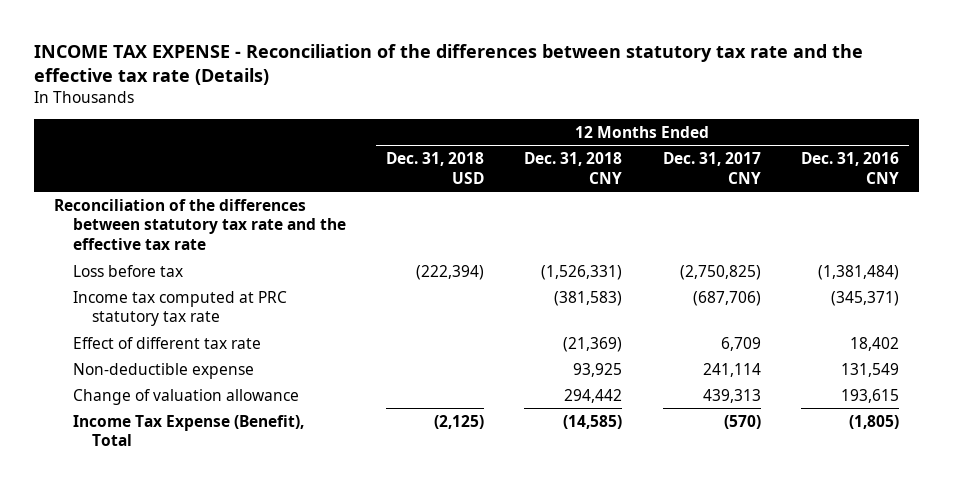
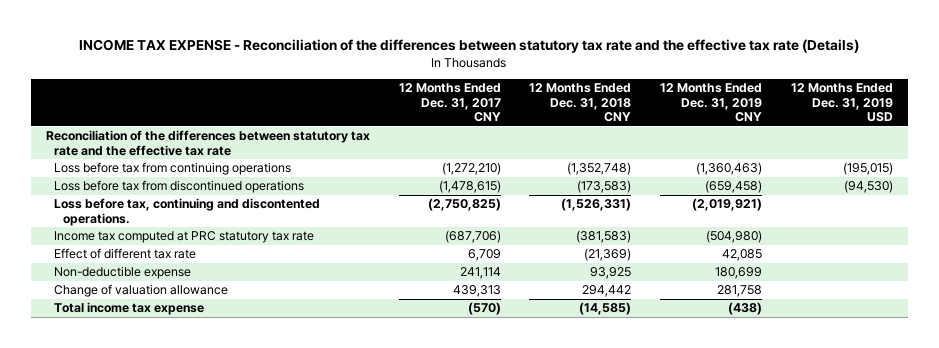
- | 12 Months Ended Dec. 31, 2018 USD | 12 Months Ended Dec. 31, 2018 CNY | 12 Months Ended Dec. 31, 2017 CNY | 12 Months Ended Dec. 31, 2016 CNY
+ | 12 Months Ended Dec. 31, 2017 CNY | 12 Months Ended Dec. 31, 2018 CNY | 12 Months Ended Dec. 31, 2019 CNY | 12 Months Ended Dec. 31, 2019 USD
- Loss before tax | (222,394) | (1,526,331) | (2,750,825) | (1,381,484)
+ Loss before tax from continuing operations | (1,272,210) | (1,352,748) | (1,360,463) | (195,015)
+ Loss before tax from discontinued operations | (1,478,615) | (173,583) | (659,458) | (94,530)
+ Loss before tax, continuing and discontented operations. | (2,750,825) | (1,526,331) | (2,019,921) |
- Income Tax Expense (Benefit), Total | (2,125) | (14,585) | (570) | (1,805)
+ Total income tax expense | (570) | (14,585) | (438) |

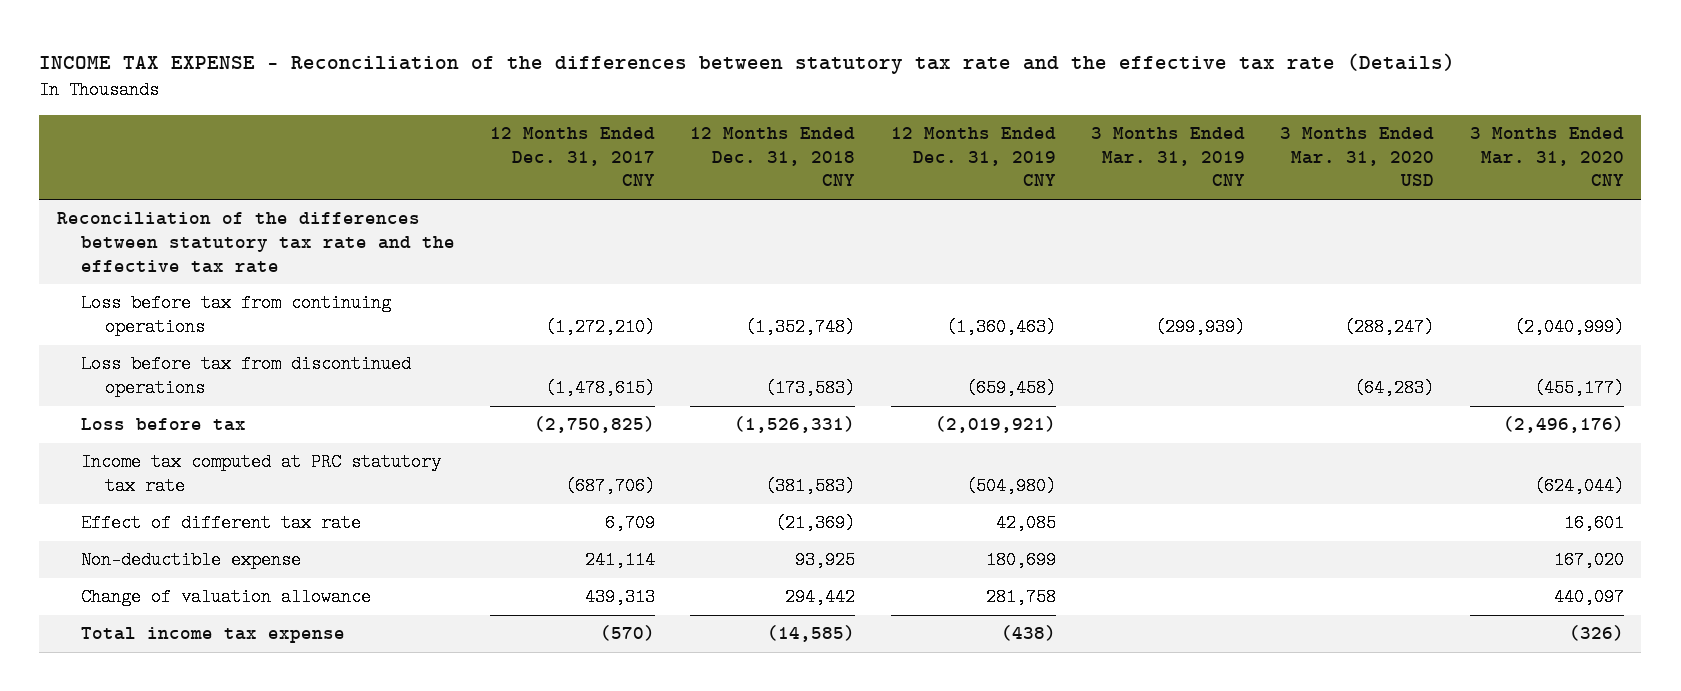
- | 12 Months Ended Dec. 31, 2017 CNY | 12 Months Ended Dec. 31, 2018 CNY | 12 Months Ended Dec. 31, 2019 CNY | 12 Months Ended Dec. 31, 2019 USD
+ | 12 Months Ended Dec. 31, 2017 CNY | 12 Months Ended Dec. 31, 2018 CNY | 12 Months Ended Dec. 31, 2019 CNY | 3 Months Ended Mar. 31, 2019 CNY | 3 Months Ended Mar. 31, 2020 USD | 3 Months Ended Mar. 31, 2020 CNY
- Loss before tax, continuing and discontented operations. | (2,750,825) | (1,526,331) | (2,019,921) |
+ Loss before tax | (2,750,825) | (1,526,331) | (2,019,921) | | | (2,496,176)

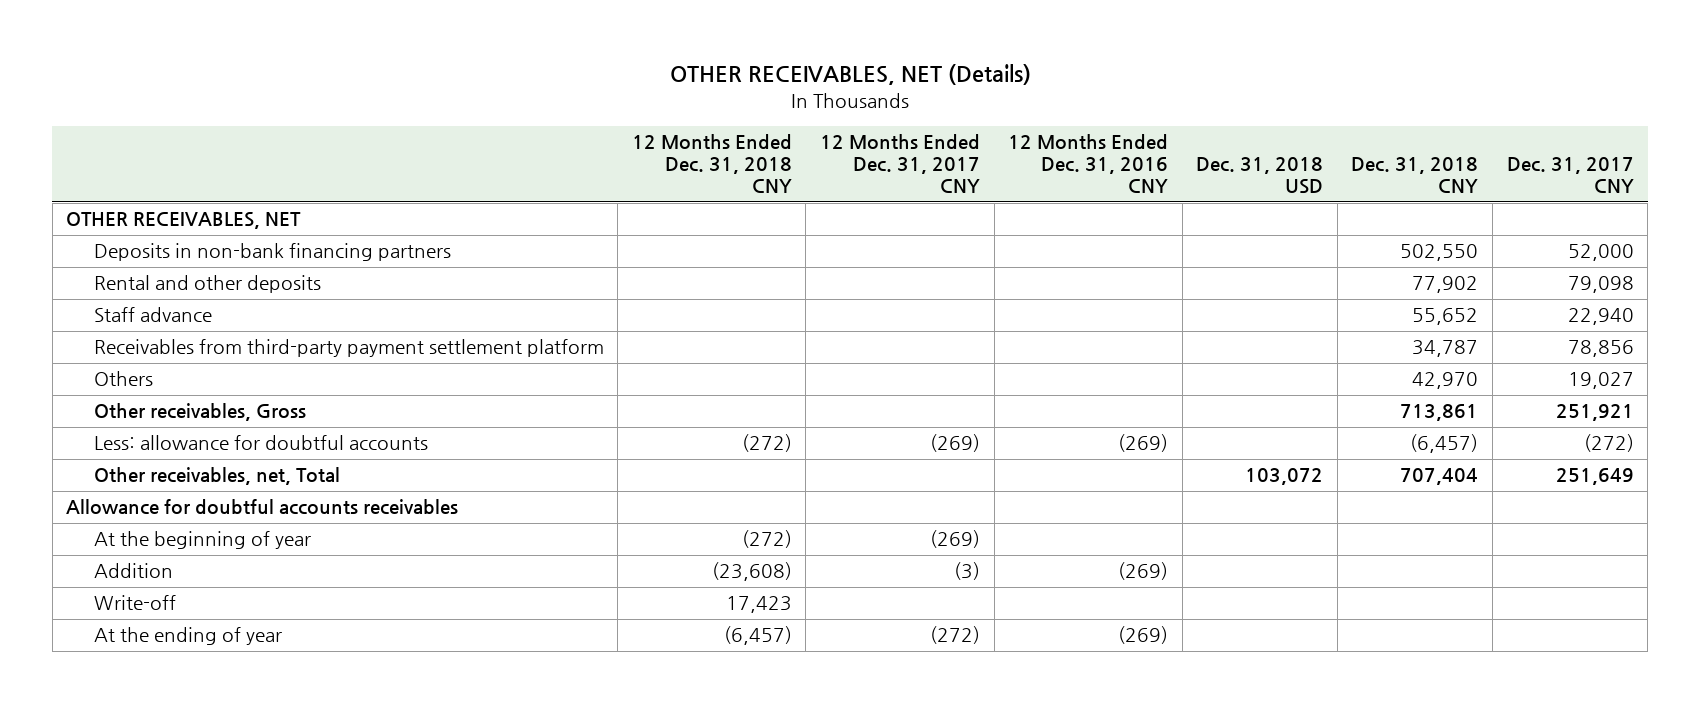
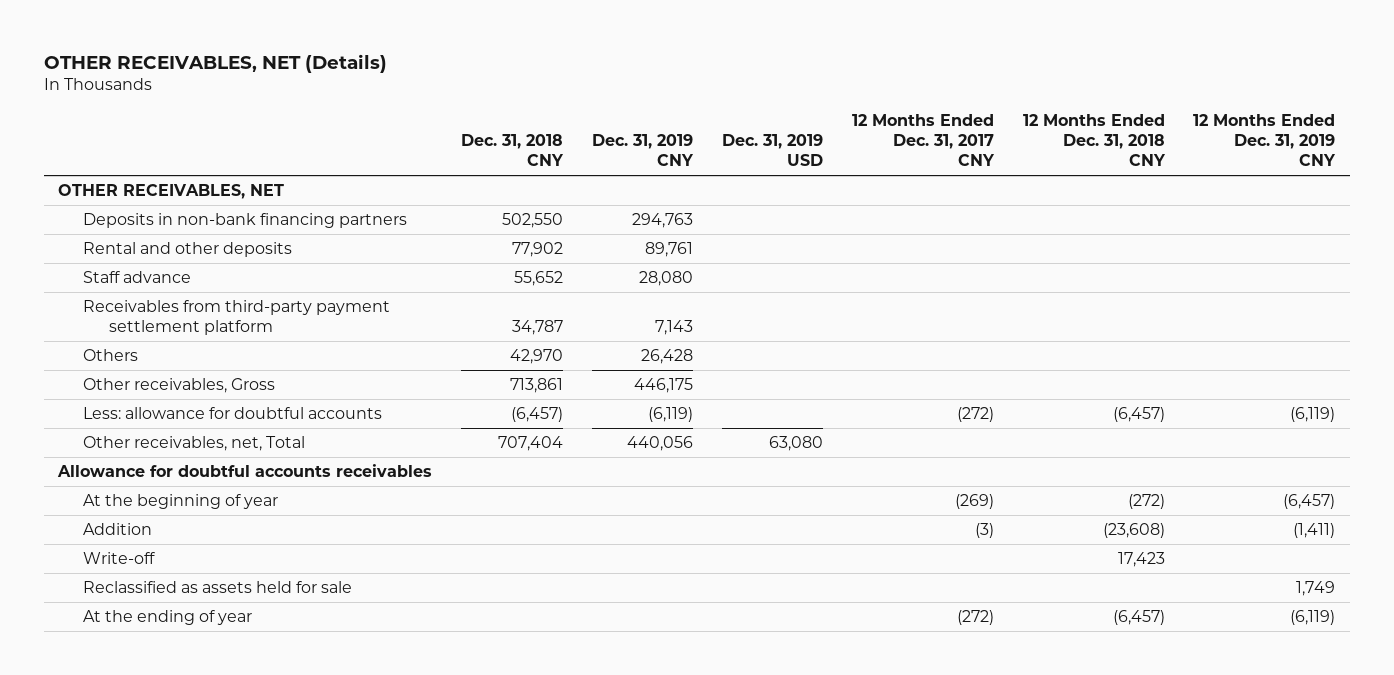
- | 12 Months Ended Dec. 31, 2018 CNY | 12 Months Ended Dec. 31, 2017 CNY | 12 Months Ended Dec. 31, 2016 CNY | Dec. 31, 2018 USD | Dec. 31, 2018 CNY | Dec. 31, 2017 CNY
+ | Dec. 31, 2018 CNY | Dec. 31, 2019 CNY | Dec. 31, 2019 USD | 12 Months Ended Dec. 31, 2017 CNY | 12 Months Ended Dec. 31, 2018 CNY | 12 Months Ended Dec. 31, 2019 CNY
- Less: allowance for doubtful accounts | (272) | (269) | (269) | | (6,457) | (272)
+ Less: allowance for doubtful accounts | (6,457) | (6,119) | | (272) | (6,457) | (6,119)
+ Reclassified as assets held for sale | | | | | | 1,749

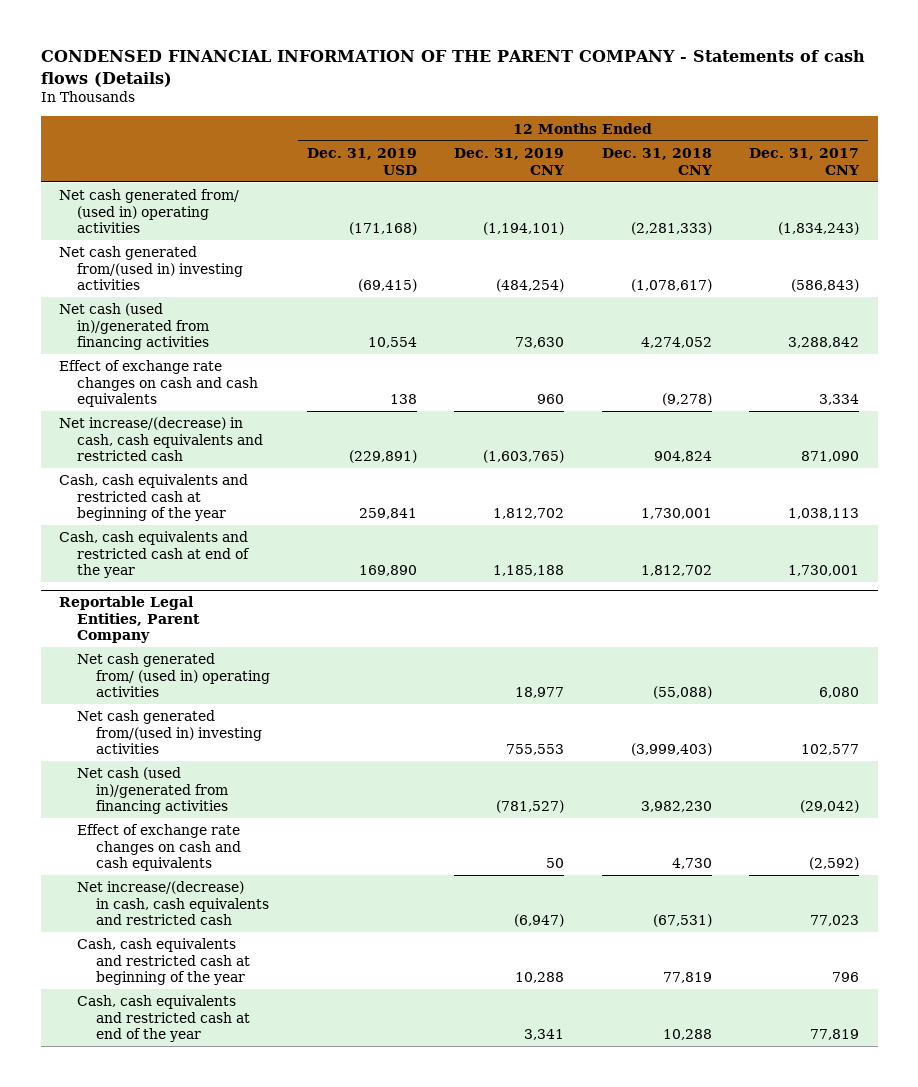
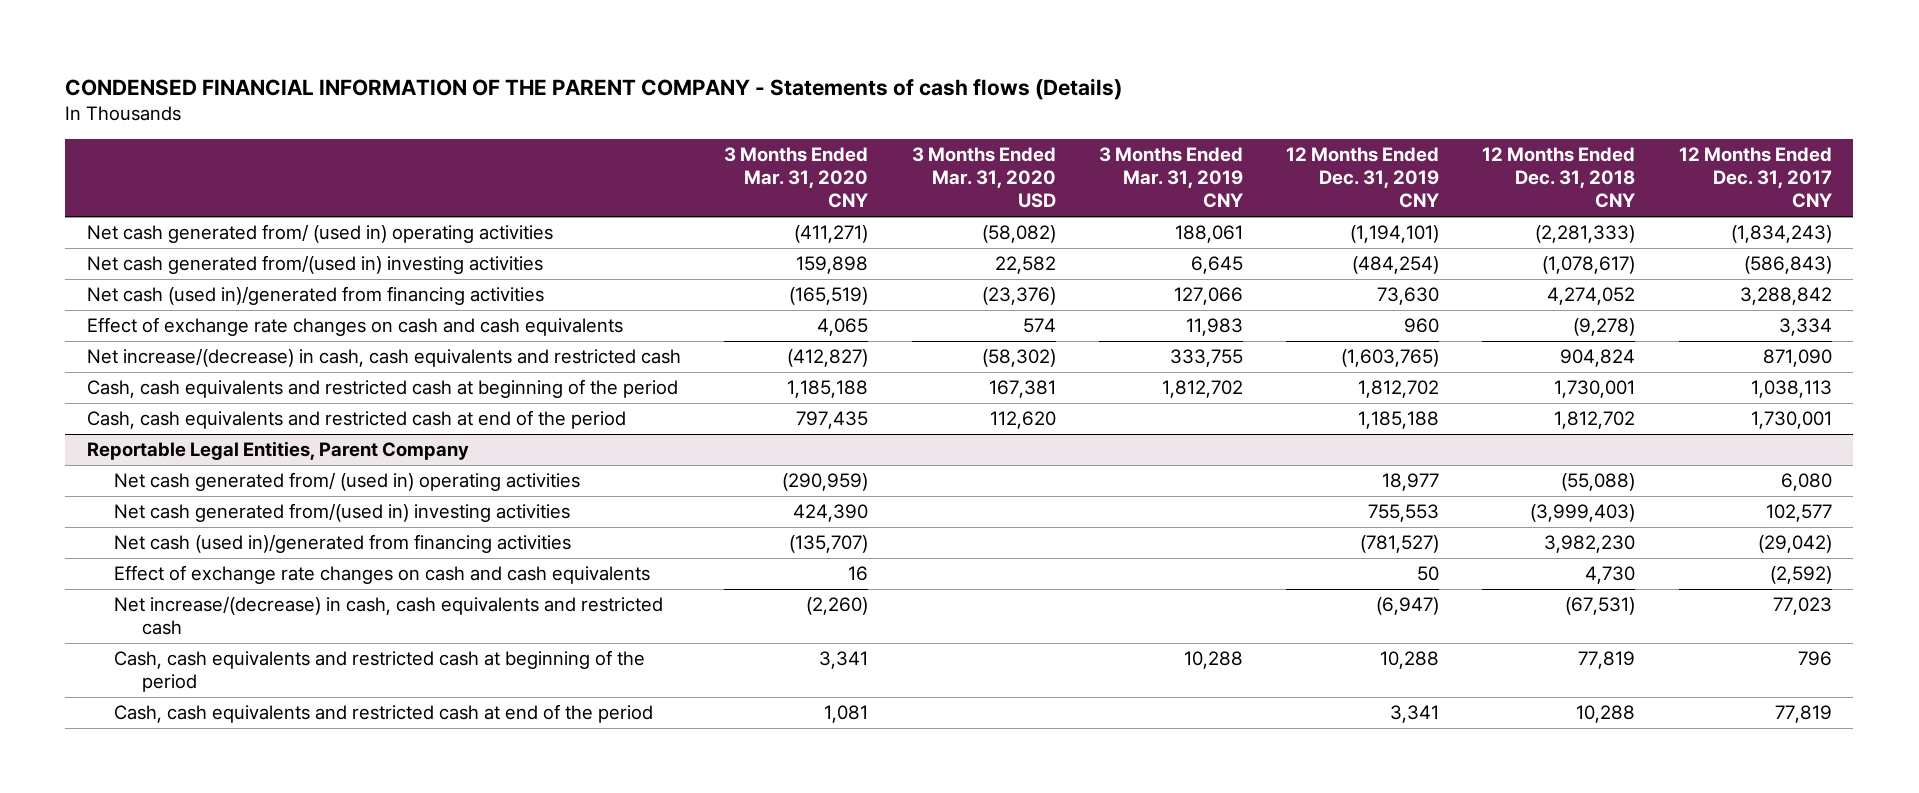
- | 12 Months Ended Dec. 31, 2019 USD | 12 Months Ended Dec. 31, 2019 CNY | 12 Months Ended Dec. 31, 2018 CNY | 12 Months Ended Dec. 31, 2017 CNY
+ | 3 Months Ended Mar. 31, 2020 CNY | 3 Months Ended Mar. 31, 2020 USD | 3 Months Ended Mar. 31, 2019 CNY | 12 Months Ended Dec. 31, 2019 CNY | 12 Months Ended Dec. 31, 2018 CNY | 12 Months Ended Dec. 31, 2017 CNY
- Cash, cash equivalents and restricted cash at beginning of the year | 259,841 | 1,812,702 | 1,730,001 | 1,038,113
- Cash, cash equivalents and restricted cash at end of the year | 169,890 | 1,185,188 | 1,812,702 | 1,730,001
+ Cash, cash equivalents and restricted cash at beginning of the period | 1,185,188 | 167,381 | 1,812,702 | 1,812,702 | 1,730,001 | 1,038,113
+ Cash, cash equivalents and restricted cash at end of the period | 797,435 | 112,620 | | 1,185,188 | 1,812,702 | 1,730,001
@ Reportable Legal Entities, Parent Company
- Cash, cash equivalents and restricted cash at beginning of the year | | 10,288 | 77,819 | 796
- Cash, cash equivalents and restricted cash at end of the year | | 3,341 | 10,288 | 77,819
+ Cash, cash equivalents and restricted cash at beginning of the period | 3,341 | | 10,288 | 10,288 | 77,819 | 796
+ Cash, cash equivalents and restricted cash at end of the period | 1,081 | | | 3,341 | 10,288 | 77,819

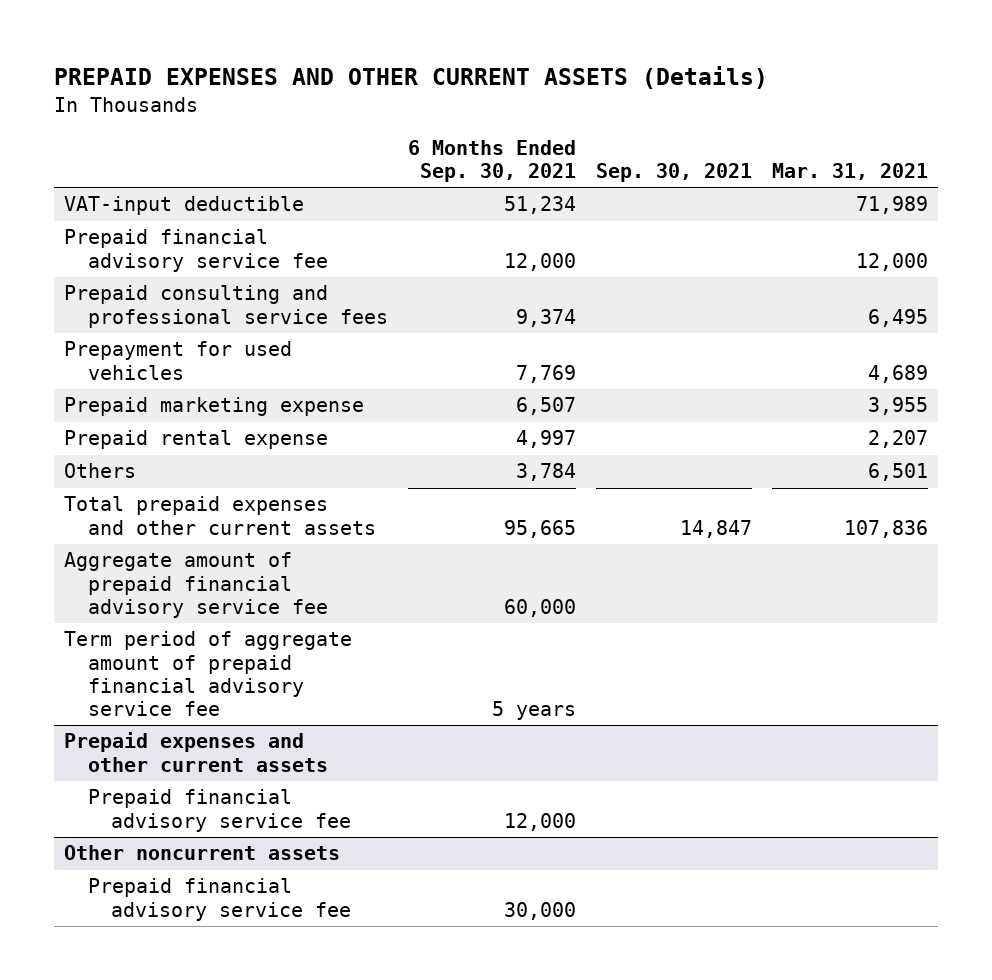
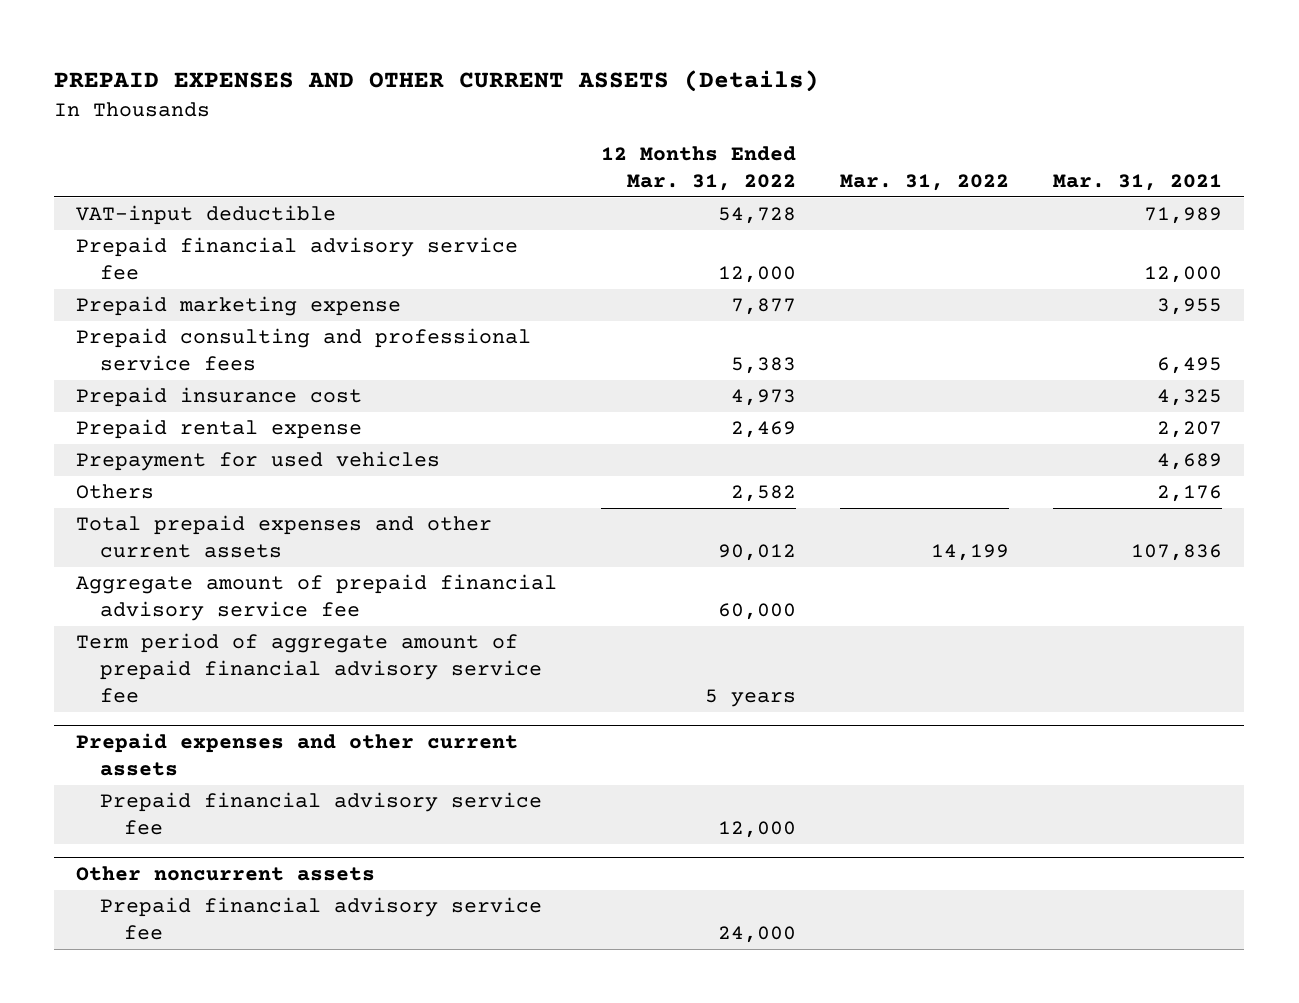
- | 6 Months Ended Sep. 30, 2021 | Sep. 30, 2021 | Mar. 31, 2021
+ | 12 Months Ended Mar. 31, 2022 | Mar. 31, 2022 | Mar. 31, 2021
moved down: Prepaid consulting and professional service fees | 5,383 | | 6,495
+ Prepaid insurance cost | 4,973 | | 4,325
- Others | 3,784 | | 6,501
moved down: Prepayment for used vehicles | | | 4,689
+ Others | 2,582 | | 2,176

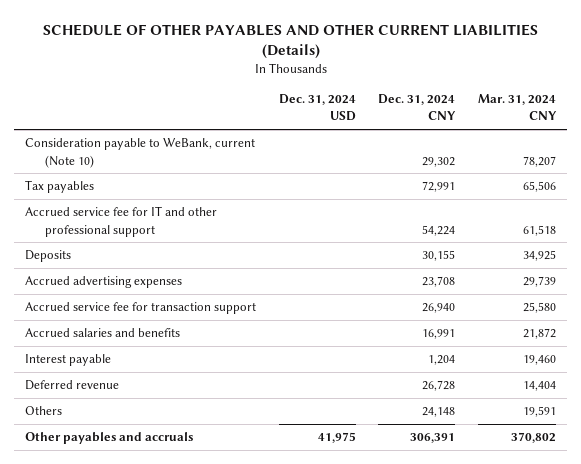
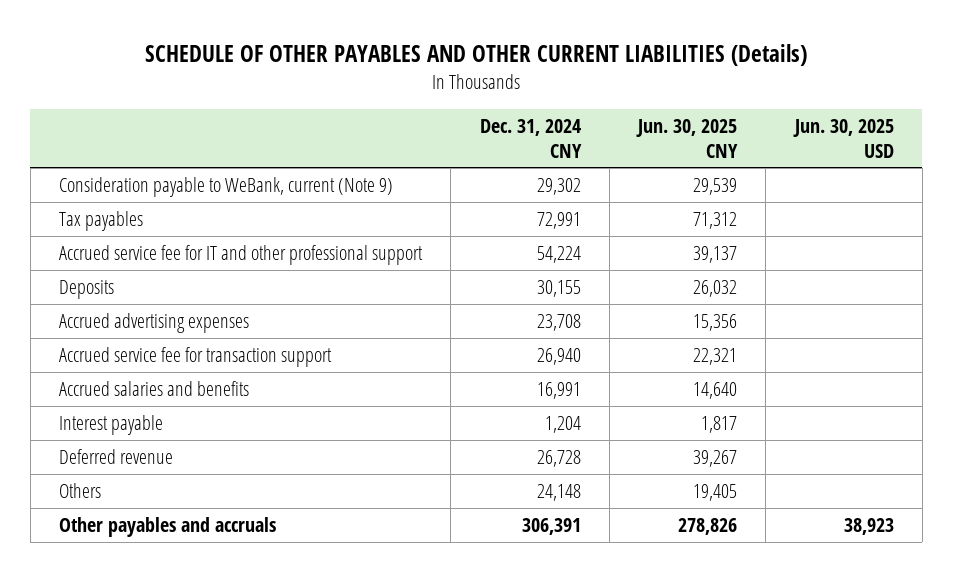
- | Dec. 31, 2024 USD | Dec. 31, 2024 CNY | Mar. 31, 2024 CNY
+ | Dec. 31, 2024 CNY | Jun. 30, 2025 CNY | Jun. 30, 2025 USD
- Consideration payable to WeBank, current (Note 10) | | 29,302 | 78,207
+ Consideration payable to WeBank, current (Note 9) | 29,302 | 29,539 |

